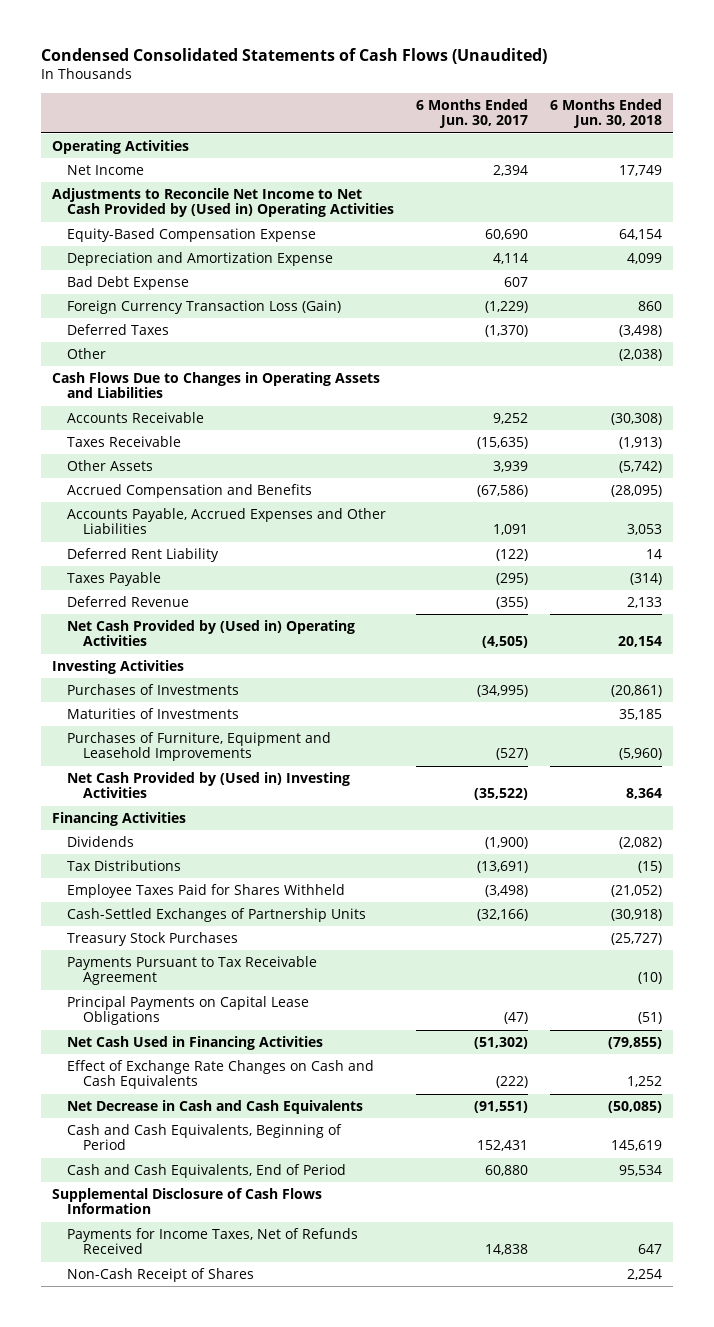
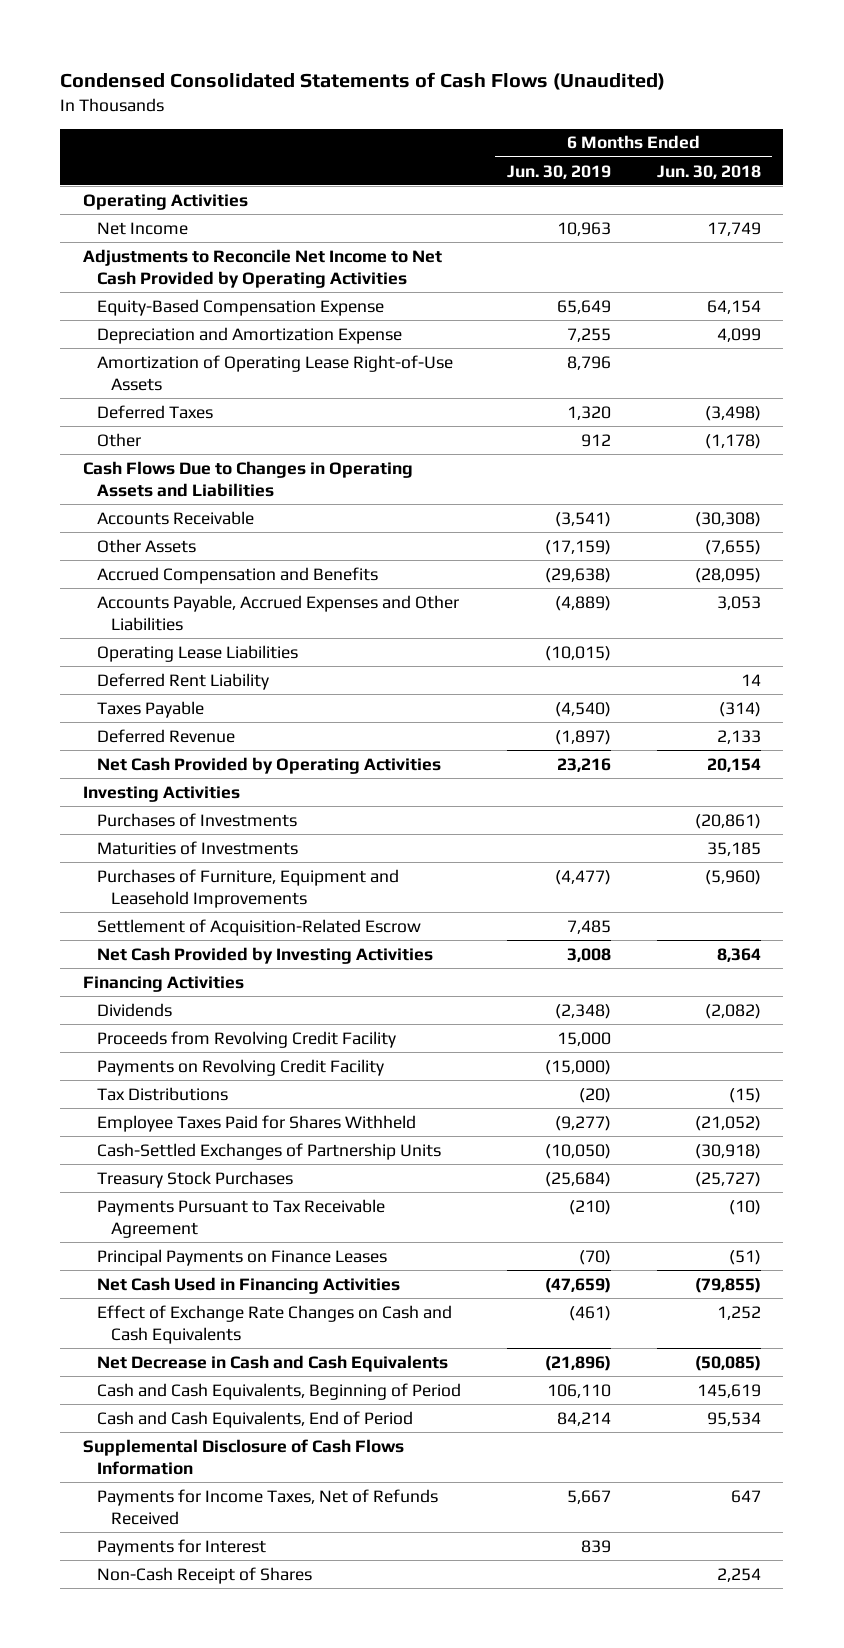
- | 6 Months Ended Jun. 30, 2017 | 6 Months Ended Jun. 30, 2018
+ | 6 Months Ended Jun. 30, 2019 | 6 Months Ended Jun. 30, 2018
- Adjustments to Reconcile Net Income to Net Cash Provided by (Used in) Operating Activities
+ Adjustments to Reconcile Net Income to Net Cash Provided by Operating Activities
- Bad Debt Expense | 607 |
- Foreign Currency Transaction Loss (Gain) | (1,229) | 860
+ Amortization of Operating Lease Right-of-Use Assets | 8,796 |
- Other | | (2,038)
+ Other | 912 | (1,178)
- Taxes Receivable | (15,635) | (1,913)
- Other Assets | 3,939 | (5,742)
+ Other Assets | (17,159) | (7,655)
+ Operating Lease Liabilities | (10,015) |
- Net Cash Provided by (Used in) Operating Activities | (4,505) | 20,154
+ Net Cash Provided by Operating Activities | 23,216 | 20,154
- Net Cash Provided by (Used in) Investing Activities | (35,522) | 8,364
+ Settlement of Acquisition-Related Escrow | 7,485 |
+ Net Cash Provided by Investing Activities | 3,008 | 8,364
+ Proceeds from Revolving Credit Facility | 15,000 |
+ Payments on Revolving Credit Facility | (15,000) |
- Principal Payments on Capital Lease Obligations | (47) | (51)
+ Principal Payments on Finance Leases | (70) | (51)
+ Payments for Interest | 839 |

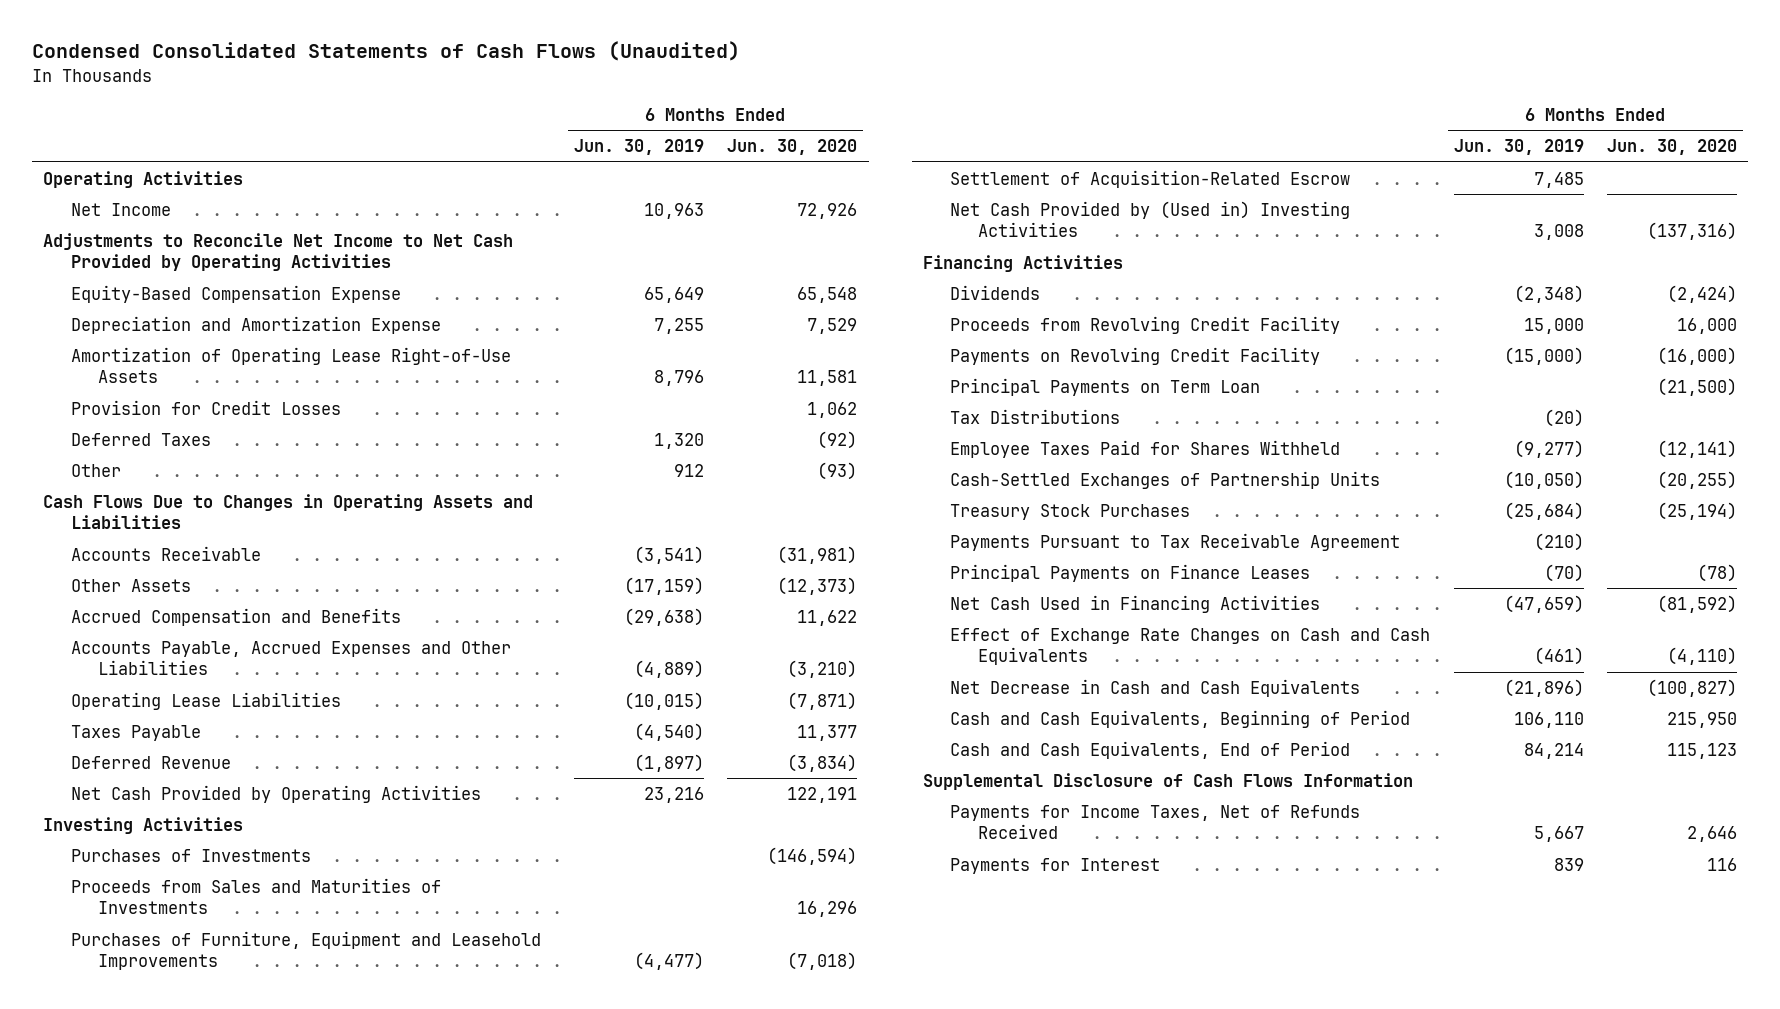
- | 6 Months Ended Jun. 30, 2019 | 6 Months Ended Jun. 30, 2018
+ | 6 Months Ended Jun. 30, 2019 | 6 Months Ended Jun. 30, 2020
+ Provision for Credit Losses | | 1,062
- Deferred Rent Liability | | 14
- Maturities of Investments | | 35,185
+ Proceeds from Sales and Maturities of Investments | | 16,296
- Net Cash Provided by Investing Activities | 3,008 | 8,364
+ Net Cash Provided by (Used in) Investing Activities | 3,008 | (137,316)
+ Principal Payments on Term Loan | | (21,500)
- Non-Cash Receipt of Shares | | 2,254

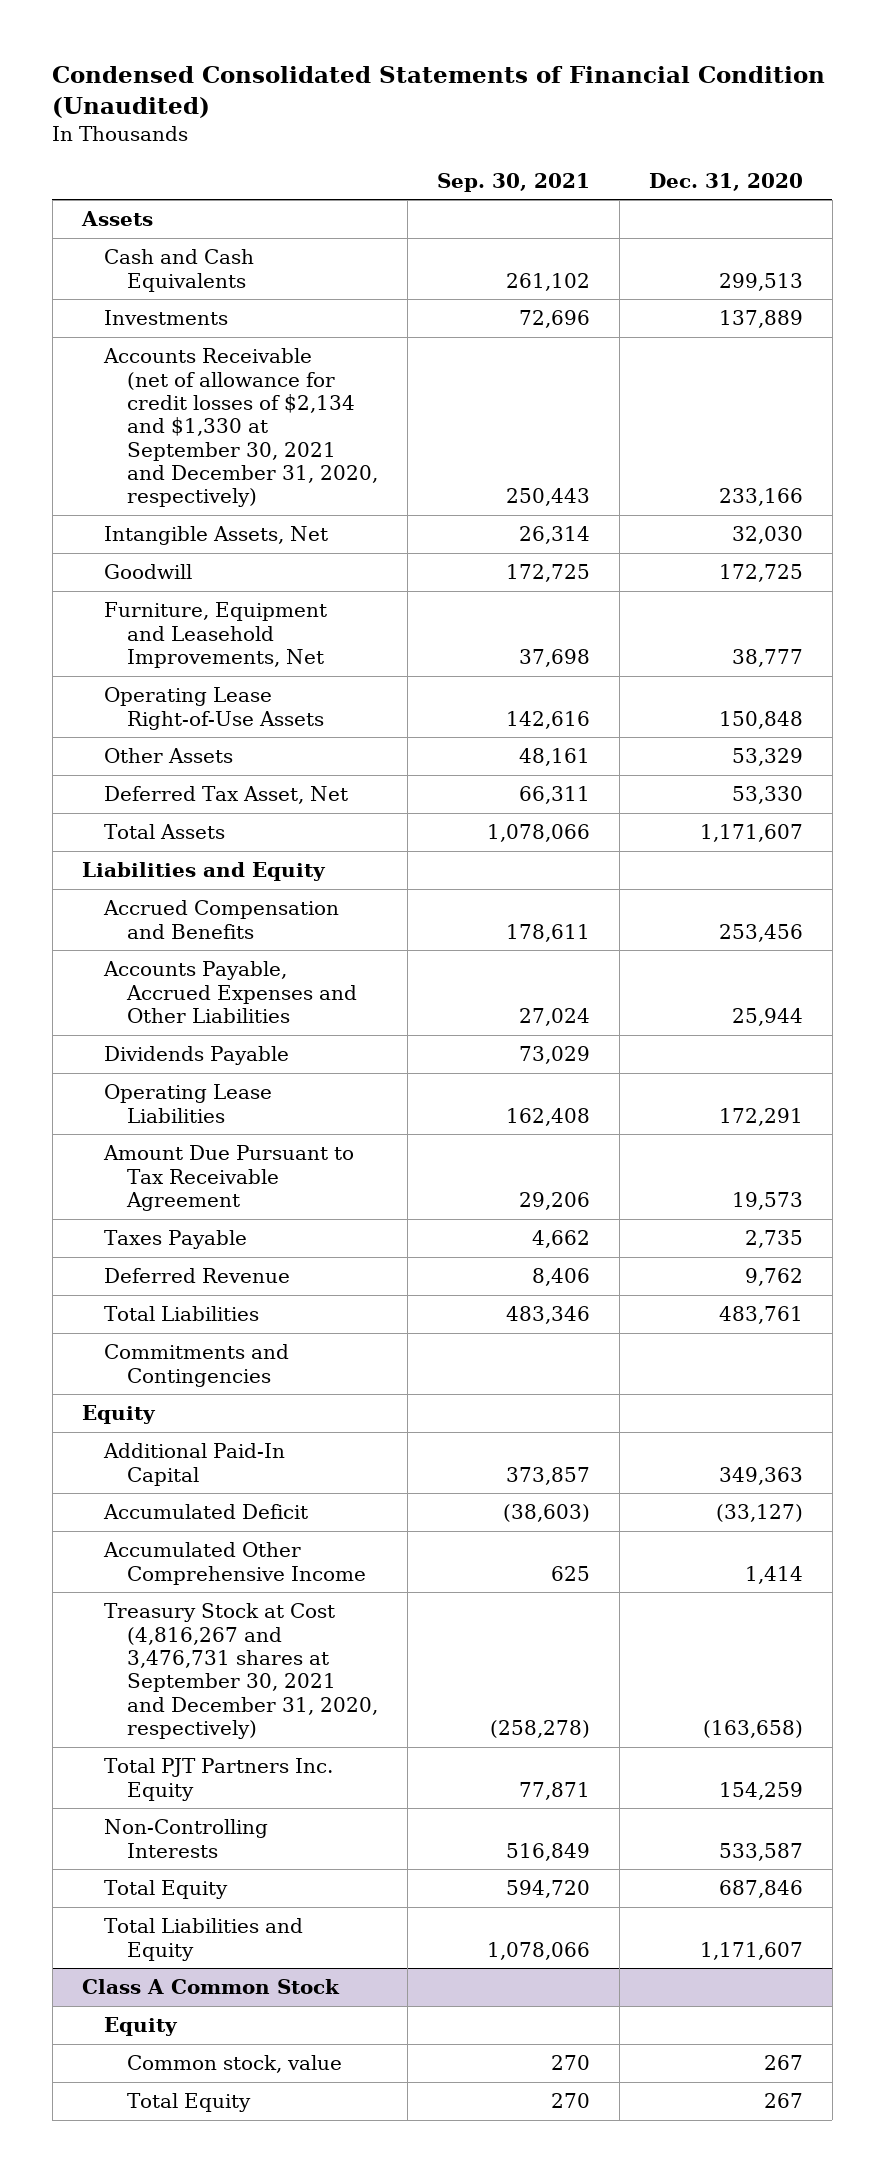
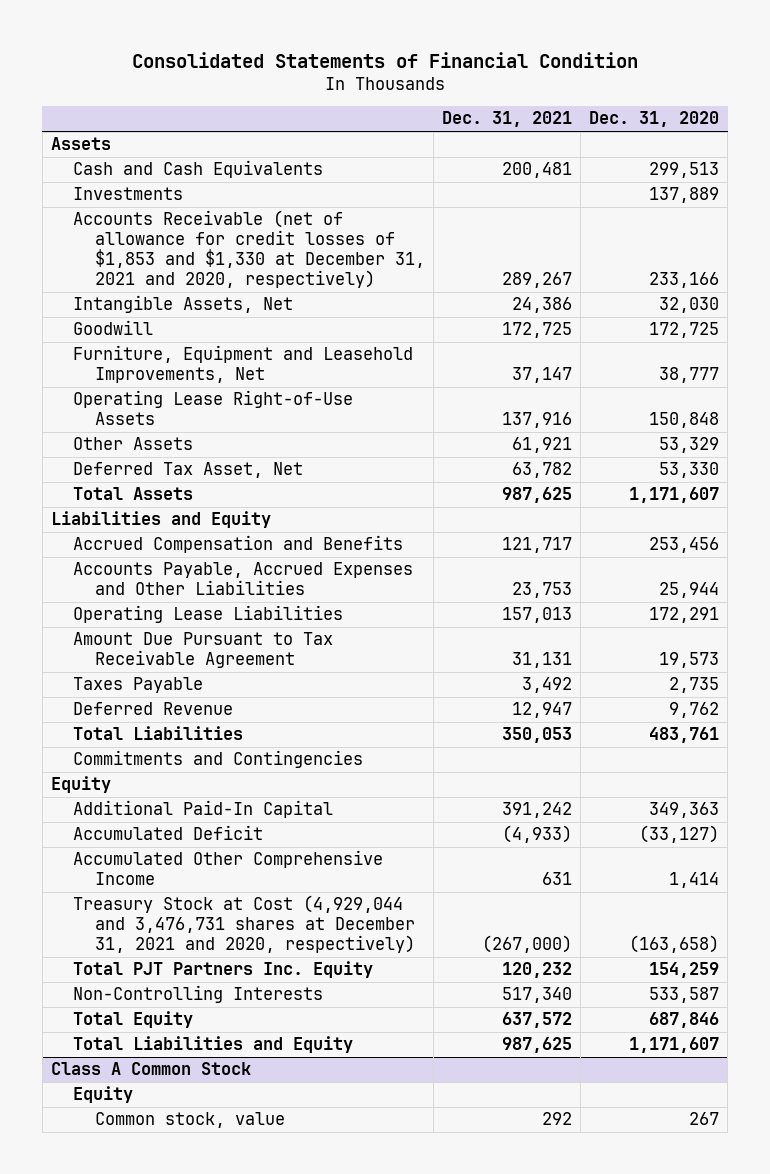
- Condensed Consolidated Statements of Financial Condition (Unaudited)
+ Consolidated Statements of Financial Condition
- | Sep. 30, 2021 | Dec. 31, 2020
+ | Dec. 31, 2021 | Dec. 31, 2020
- Accounts Receivable (net of allowance for credit losses of $2,134 and $1,330 at September 30, 2021 and December 31, 2020, respectively) | 250,443 | 233,166
+ Accounts Receivable (net of allowance for credit losses of $1,853 and $1,330 at December 31, 2021 and 2020, respectively) | 289,267 | 233,166
- Dividends Payable | 73,029 |
- Treasury Stock at Cost (4,816,267 and 3,476,731 shares at September 30, 2021 and December 31, 2020, respectively) | (258,278) | (163,658)
+ Treasury Stock at Cost (4,929,044 and 3,476,731 shares at December 31, 2021 and 2020, respectively) | (267,000) | (163,658)
@ Class A Common Stock
- Total Equity | 270 | 267

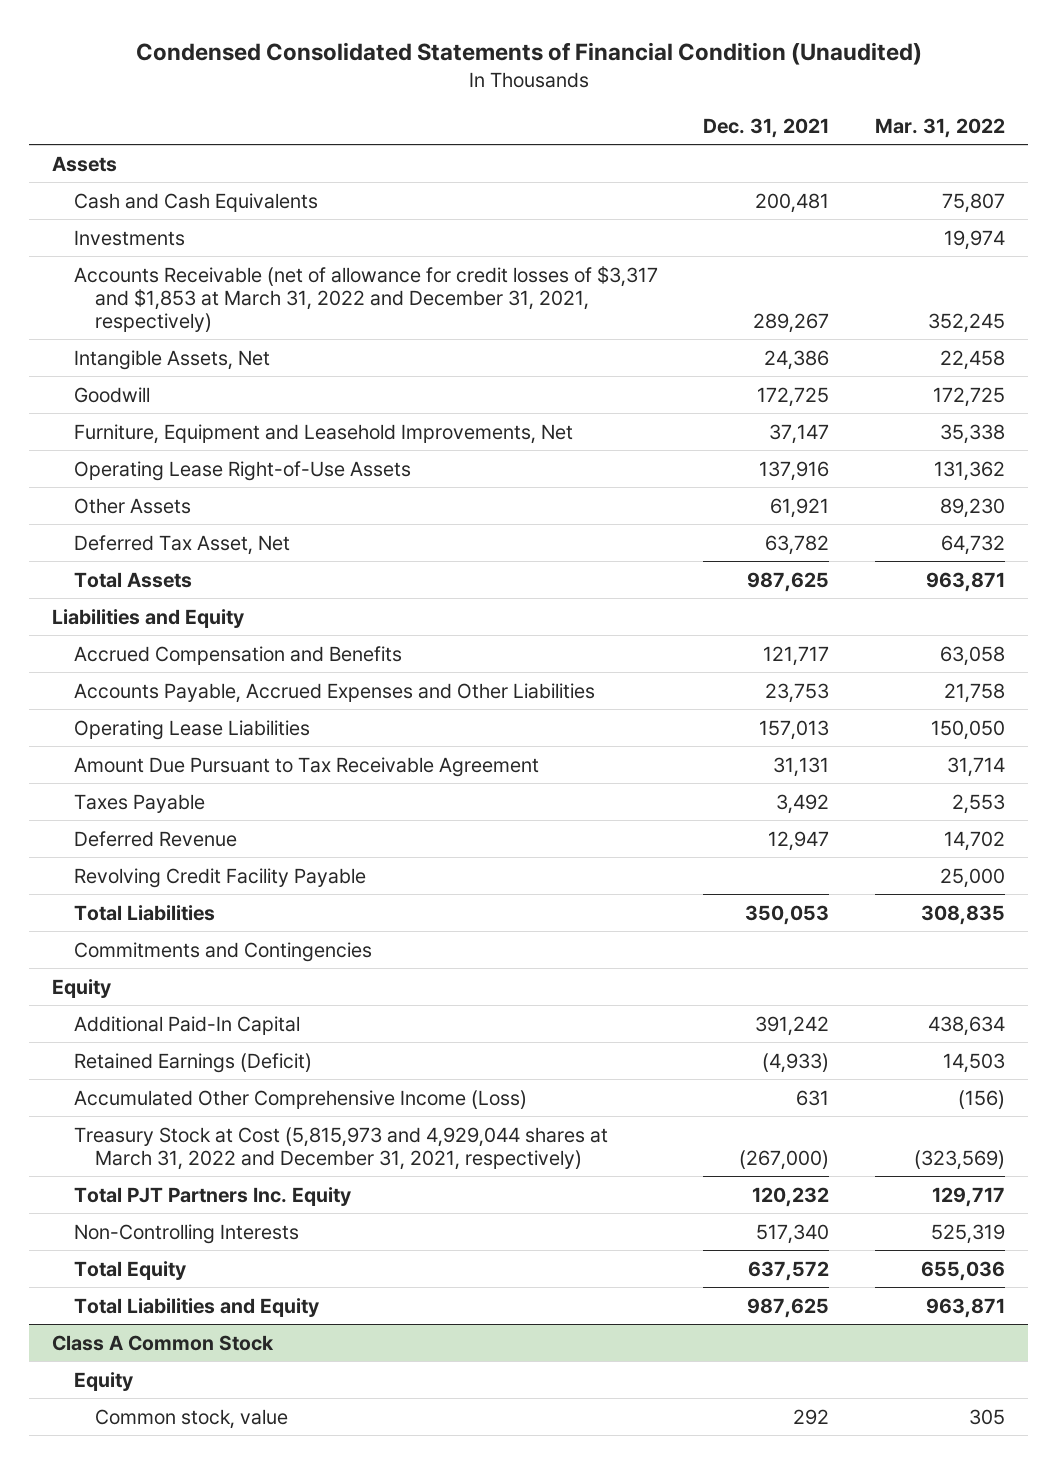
- Consolidated Statements of Financial Condition
+ Condensed Consolidated Statements of Financial Condition (Unaudited)
- | Dec. 31, 2021 | Dec. 31, 2020
+ | Dec. 31, 2021 | Mar. 31, 2022
- Accounts Receivable (net of allowance for credit losses of $1,853 and $1,330 at December 31, 2021 and 2020, respectively) | 289,267 | 233,166
+ Accounts Receivable (net of allowance for credit losses of $3,317 and $1,853 at March 31, 2022 and December 31, 2021, respectively) | 289,267 | 352,245
+ Revolving Credit Facility Payable | | 25,000
- Accumulated Deficit | (4,933) | (33,127)
- Accumulated Other Comprehensive Income | 631 | 1,414
- Treasury Stock at Cost (4,929,044 and 3,476,731 shares at December 31, 2021 and 2020, respectively) | (267,000) | (163,658)
+ Retained Earnings (Deficit) | (4,933) | 14,503
+ Accumulated Other Comprehensive Income (Loss) | 631 | (156)
+ Treasury Stock at Cost (5,815,973 and 4,929,044 shares at March 31, 2022 and December 31, 2021, respectively) | (267,000) | (323,569)

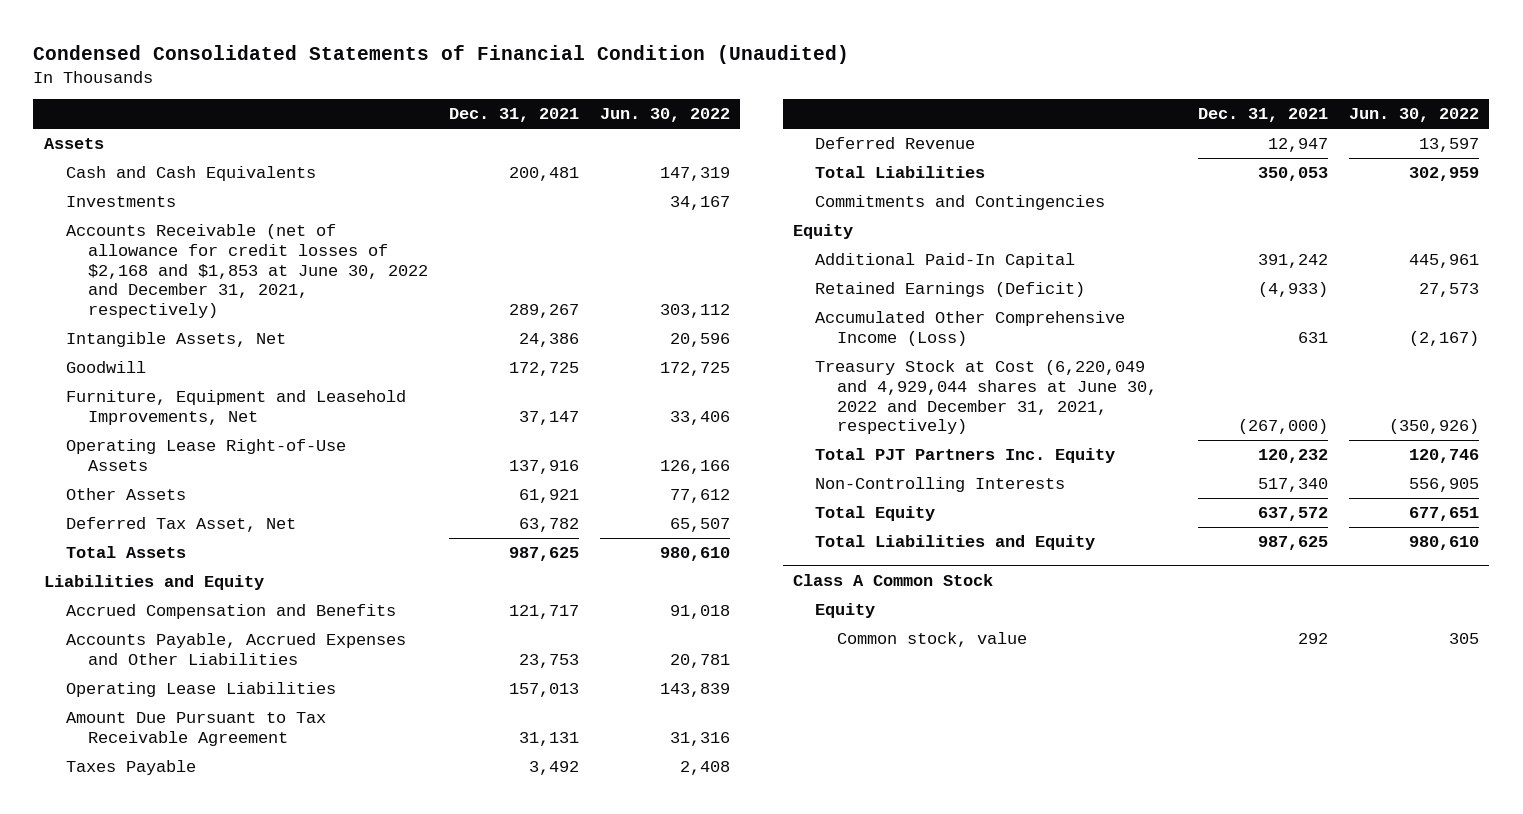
- | Dec. 31, 2021 | Mar. 31, 2022
+ | Dec. 31, 2021 | Jun. 30, 2022
- Accounts Receivable (net of allowance for credit losses of $3,317 and $1,853 at March 31, 2022 and December 31, 2021, respectively) | 289,267 | 352,245
+ Accounts Receivable (net of allowance for credit losses of $2,168 and $1,853 at June 30, 2022 and December 31, 2021, respectively) | 289,267 | 303,112
- Revolving Credit Facility Payable | | 25,000
- Treasury Stock at Cost (5,815,973 and 4,929,044 shares at March 31, 2022 and December 31, 2021, respectively) | (267,000) | (323,569)
+ Treasury Stock at Cost (6,220,049 and 4,929,044 shares at June 30, 2022 and December 31, 2021, respectively) | (267,000) | (350,926)

